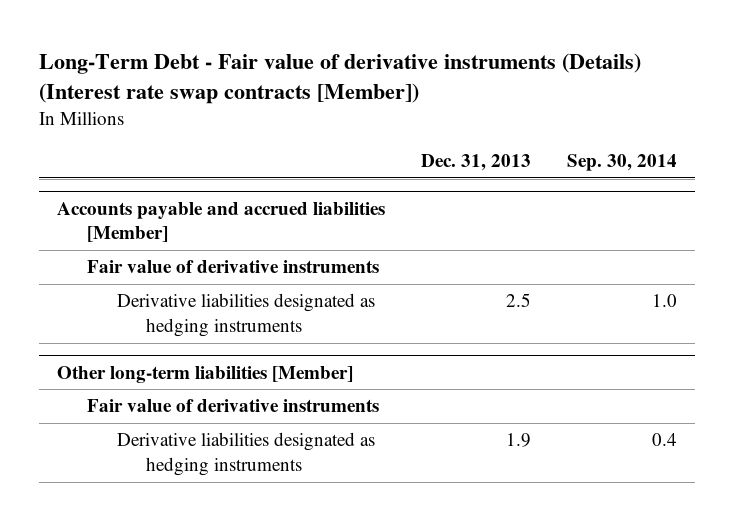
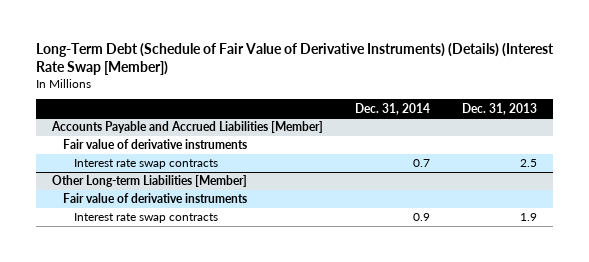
- Long-Term Debt - Fair value of derivative instruments (Details) (Interest rate swap contracts [Member])
+ Long-Term Debt (Schedule of Fair Value of Derivative Instruments) (Details) (Interest Rate Swap [Member])
- | Dec. 31, 2013 | Sep. 30, 2014
+ | Dec. 31, 2014 | Dec. 31, 2013
- Accounts payable and accrued liabilities [Member]
+ Accounts Payable and Accrued Liabilities [Member]
- Derivative liabilities designated as hedging instruments | 2.5 | 1.0
- Other long-term liabilities [Member]
+ Interest rate swap contracts | 0.7 | 2.5
+ Other Long-term Liabilities [Member]
- Derivative liabilities designated as hedging instruments | 1.9 | 0.4
+ Interest rate swap contracts | 0.9 | 1.9

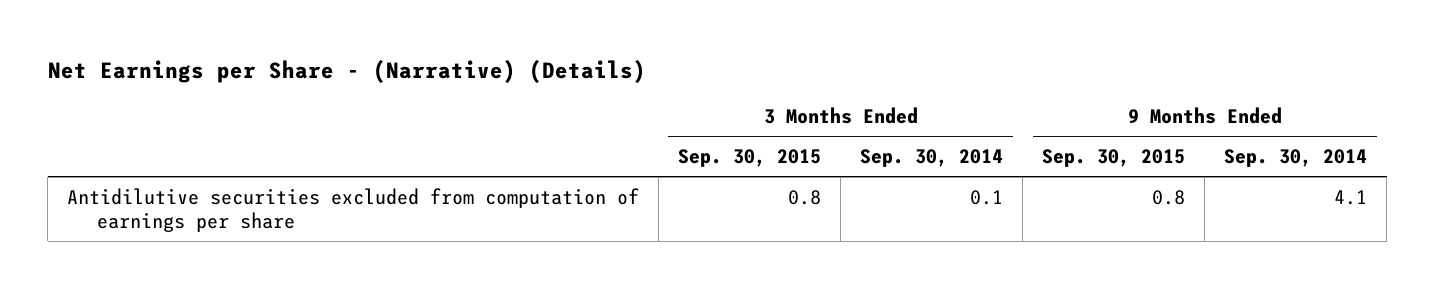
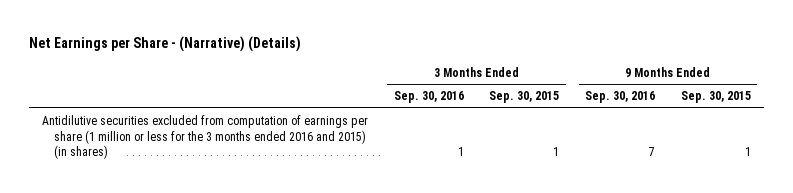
- | 3 Months Ended Sep. 30, 2015 | 3 Months Ended Sep. 30, 2014 | 9 Months Ended Sep. 30, 2015 | 9 Months Ended Sep. 30, 2014
+ | 3 Months Ended Sep. 30, 2016 | 3 Months Ended Sep. 30, 2015 | 9 Months Ended Sep. 30, 2016 | 9 Months Ended Sep. 30, 2015
- Antidilutive securities excluded from computation of earnings per share | 0.8 | 0.1 | 0.8 | 4.1
+ Antidilutive securities excluded from computation of earnings per share (1 million or less for the 3 months ended 2016 and 2015) (in shares) | 1 | 1 | 7 | 1

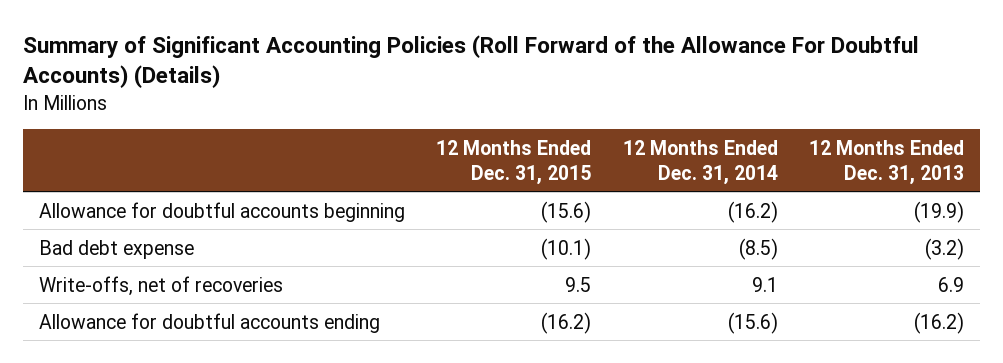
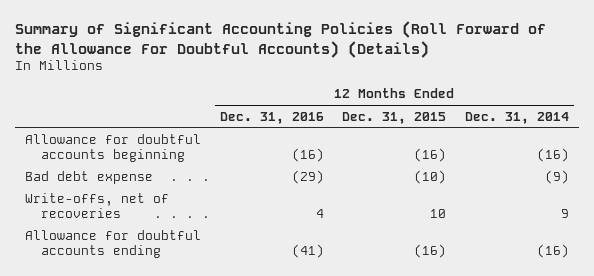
- | 12 Months Ended Dec. 31, 2015 | 12 Months Ended Dec. 31, 2014 | 12 Months Ended Dec. 31, 2013
+ | 12 Months Ended Dec. 31, 2016 | 12 Months Ended Dec. 31, 2015 | 12 Months Ended Dec. 31, 2014
- Allowance for doubtful accounts beginning | (15.6) | (16.2) | (19.9)
- Bad debt expense | (10.1) | (8.5) | (3.2)
- Write-offs, net of recoveries | 9.5 | 9.1 | 6.9
- Allowance for doubtful accounts ending | (16.2) | (15.6) | (16.2)
+ Allowance for doubtful accounts beginning | (16) | (16) | (16)
+ Bad debt expense | (29) | (10) | (9)
+ Write-offs, net of recoveries | 4 | 10 | 9
+ Allowance for doubtful accounts ending | (41) | (16) | (16)

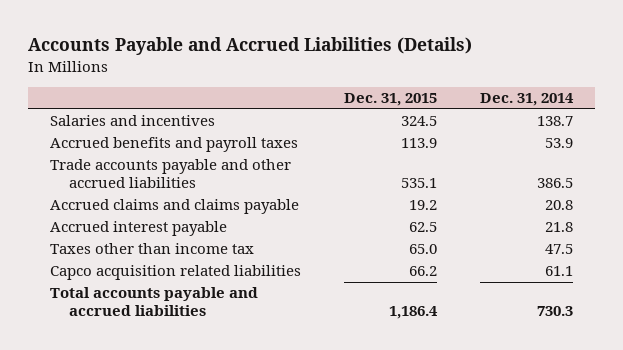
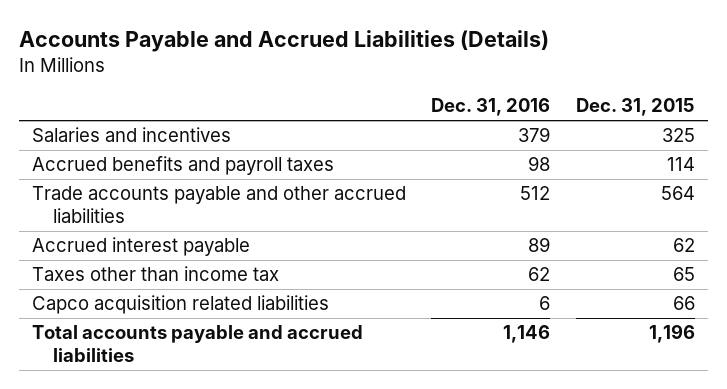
- | Dec. 31, 2015 | Dec. 31, 2014
+ | Dec. 31, 2016 | Dec. 31, 2015
- Salaries and incentives | 324.5 | 138.7
- Accrued benefits and payroll taxes | 113.9 | 53.9
- Trade accounts payable and other accrued liabilities | 535.1 | 386.5
- Accrued claims and claims payable | 19.2 | 20.8
- Accrued interest payable | 62.5 | 21.8
- Taxes other than income tax | 65.0 | 47.5
- Capco acquisition related liabilities | 66.2 | 61.1
- Total accounts payable and accrued liabilities | 1,186.4 | 730.3
+ Salaries and incentives | 379 | 325
+ Accrued benefits and payroll taxes | 98 | 114
+ Trade accounts payable and other accrued liabilities | 512 | 564
+ Accrued interest payable | 89 | 62
+ Taxes other than income tax | 62 | 65
+ Capco acquisition related liabilities | 6 | 66
+ Total accounts payable and accrued liabilities | 1,146 | 1,196

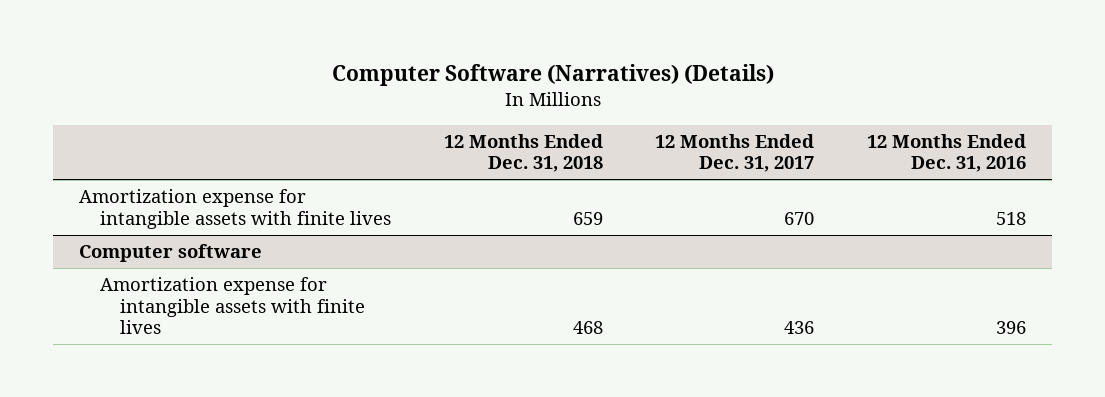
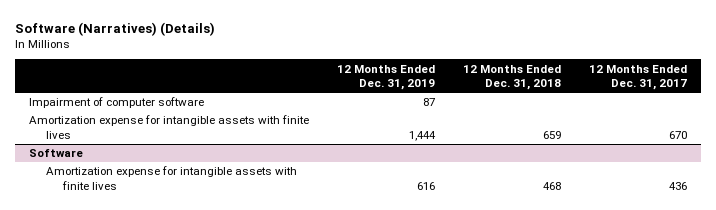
- Computer Software (Narratives) (Details)
+ Software (Narratives) (Details)
- | 12 Months Ended Dec. 31, 2018 | 12 Months Ended Dec. 31, 2017 | 12 Months Ended Dec. 31, 2016
+ | 12 Months Ended Dec. 31, 2019 | 12 Months Ended Dec. 31, 2018 | 12 Months Ended Dec. 31, 2017
+ Impairment of computer software | 87 | |
- Computer software
+ Software

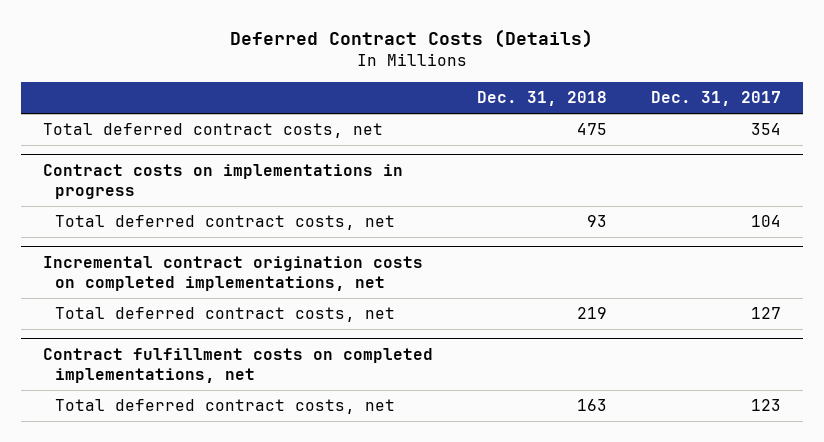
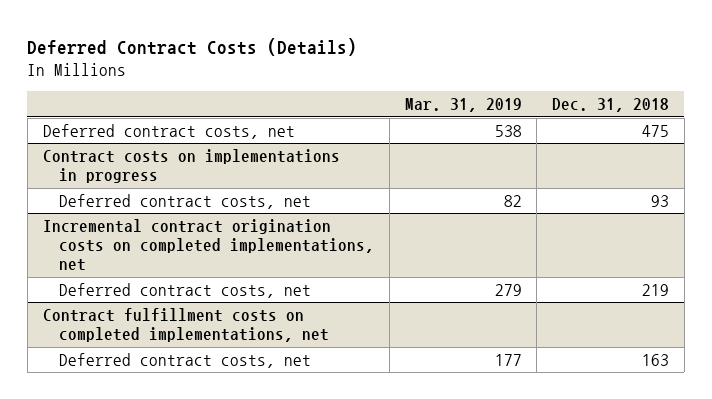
- | Dec. 31, 2018 | Dec. 31, 2017
+ | Mar. 31, 2019 | Dec. 31, 2018
- Total deferred contract costs, net | 475 | 354
+ Deferred contract costs, net | 538 | 475
@ Contract costs on implementations in progress
- Total deferred contract costs, net | 93 | 104
+ Deferred contract costs, net | 82 | 93
@ Incremental contract origination costs on completed implementations, net
- Total deferred contract costs, net | 219 | 127
+ Deferred contract costs, net | 279 | 219
@ Contract fulfillment costs on completed implementations, net
- Total deferred contract costs, net | 163 | 123
+ Deferred contract costs, net | 177 | 163

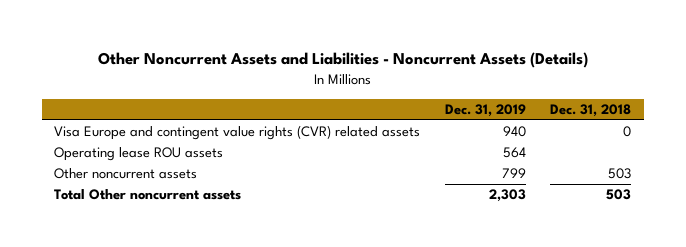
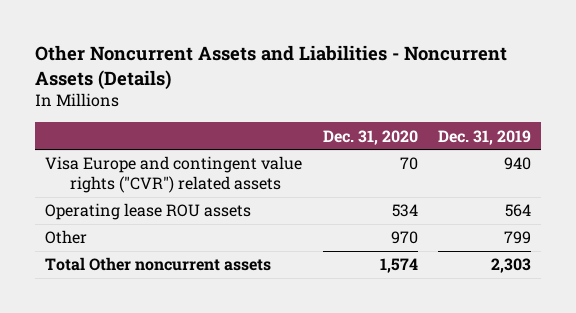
- | Dec. 31, 2019 | Dec. 31, 2018
+ | Dec. 31, 2020 | Dec. 31, 2019
- Visa Europe and contingent value rights (CVR) related assets | 940 | 0
+ Visa Europe and contingent value rights ("CVR") related assets | 70 | 940
- Other noncurrent assets | 799 | 503
+ Other | 970 | 799

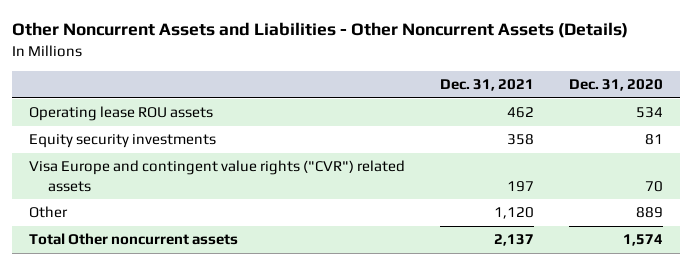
- Other Noncurrent Assets and Liabilities - Noncurrent Assets (Details)
+ Other Noncurrent Assets and Liabilities - Other Noncurrent Assets (Details)
- | Dec. 31, 2020 | Dec. 31, 2019
+ | Dec. 31, 2021 | Dec. 31, 2020
- Other | 970 | 799
+ Equity security investments | 358 | 81
moved down: Visa Europe and contingent value rights ("CVR") related assets | 197 | 70
+ Other | 1,120 | 889

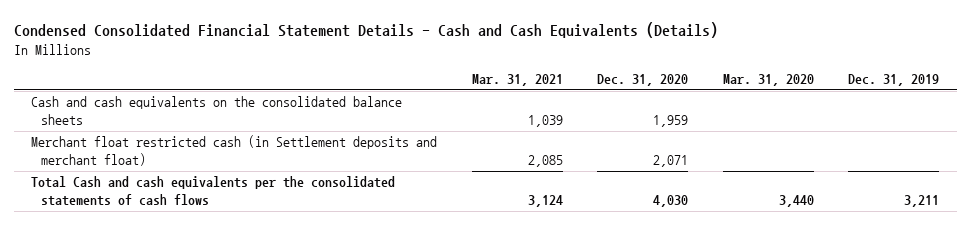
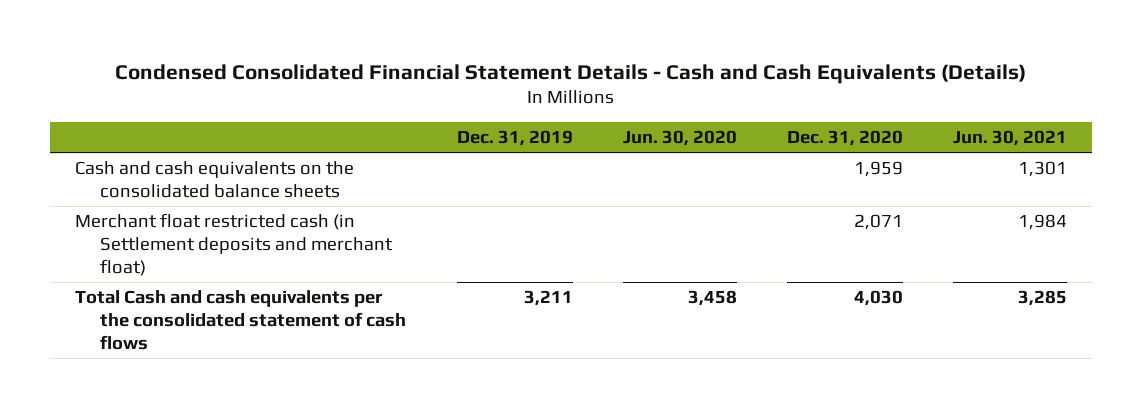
- | Mar. 31, 2021 | Dec. 31, 2020 | Mar. 31, 2020 | Dec. 31, 2019
+ | Dec. 31, 2019 | Jun. 30, 2020 | Dec. 31, 2020 | Jun. 30, 2021
- Total Cash and cash equivalents per the consolidated statements of cash flows | 3,124 | 4,030 | 3,440 | 3,211
+ Total Cash and cash equivalents per the consolidated statement of cash flows | 3,211 | 3,458 | 4,030 | 3,285

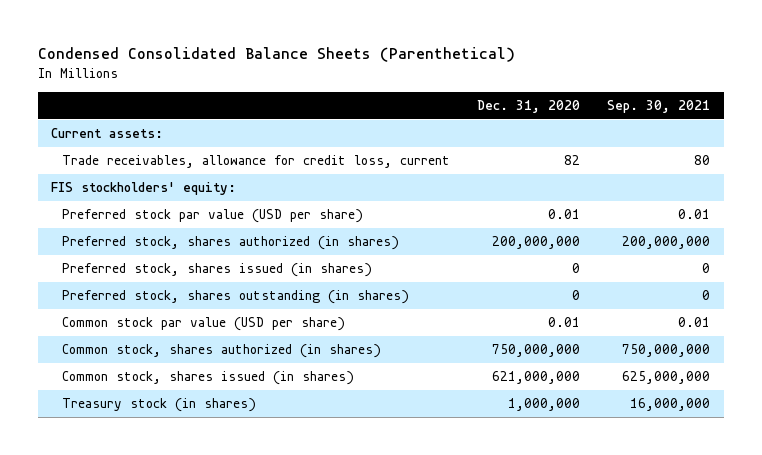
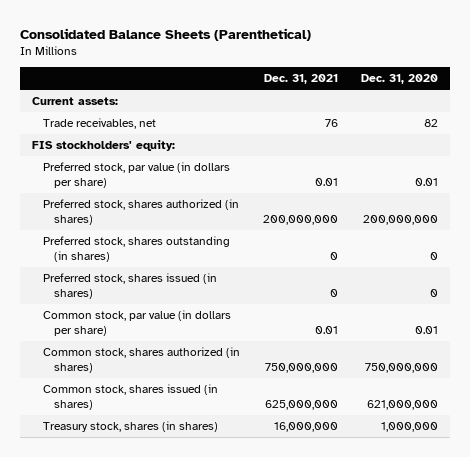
- Condensed Consolidated Balance Sheets (Parenthetical)
+ Consolidated Balance Sheets (Parenthetical)
- | Dec. 31, 2020 | Sep. 30, 2021
+ | Dec. 31, 2021 | Dec. 31, 2020
- Trade receivables, allowance for credit loss, current | 82 | 80
+ Trade receivables, net | 76 | 82
- Preferred stock par value (USD per share) | 0.01 | 0.01
+ Preferred stock, par value (in dollars per share) | 0.01 | 0.01
- Common stock par value (USD per share) | 0.01 | 0.01
moved down: Preferred stock, shares issued (in shares) | 0 | 0
+ Common stock, par value (in dollars per share) | 0.01 | 0.01
- Treasury stock (in shares) | 1,000,000 | 16,000,000
+ Treasury stock, shares (in shares) | 16,000,000 | 1,000,000

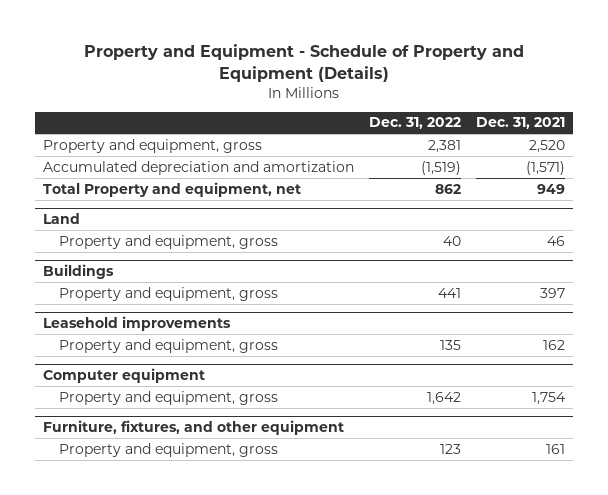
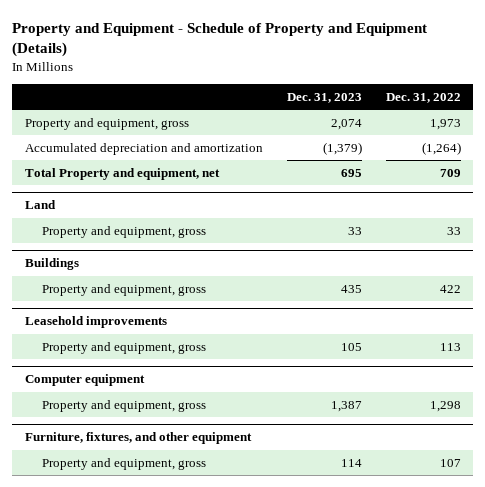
- | Dec. 31, 2022 | Dec. 31, 2021
+ | Dec. 31, 2023 | Dec. 31, 2022
- Property and equipment, gross | 2,381 | 2,520
- Accumulated depreciation and amortization | (1,519) | (1,571)
- Total Property and equipment, net | 862 | 949
+ Property and equipment, gross | 2,074 | 1,973
+ Accumulated depreciation and amortization | (1,379) | (1,264)
+ Total Property and equipment, net | 695 | 709
@ Land
- Property and equipment, gross | 40 | 46
+ Property and equipment, gross | 33 | 33
@ Buildings
- Property and equipment, gross | 441 | 397
+ Property and equipment, gross | 435 | 422
@ Leasehold improvements
- Property and equipment, gross | 135 | 162
+ Property and equipment, gross | 105 | 113
@ Computer equipment
- Property and equipment, gross | 1,642 | 1,754
+ Property and equipment, gross | 1,387 | 1,298
@ Furniture, fixtures, and other equipment
- Property and equipment, gross | 123 | 161
+ Property and equipment, gross | 114 | 107

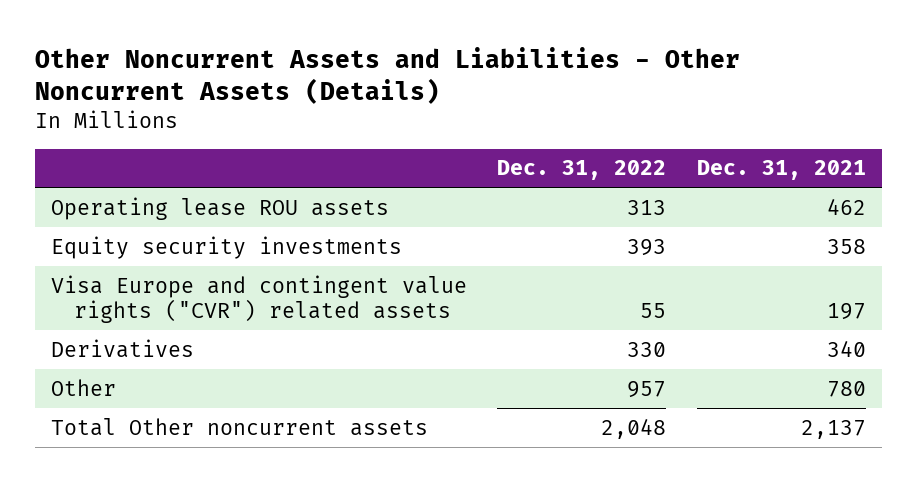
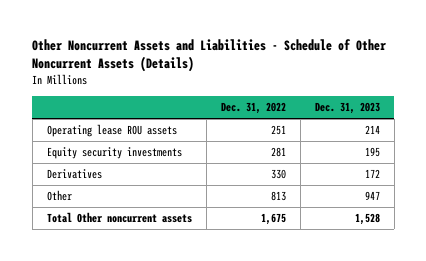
- Other Noncurrent Assets and Liabilities - Other Noncurrent Assets (Details)
+ Other Noncurrent Assets and Liabilities - Schedule of Other Noncurrent Assets (Details)
- | Dec. 31, 2022 | Dec. 31, 2021
+ | Dec. 31, 2022 | Dec. 31, 2023
- Operating lease ROU assets | 313 | 462
- Equity security investments | 393 | 358
- Visa Europe and contingent value rights ("CVR") related assets | 55 | 197
+ Operating lease ROU assets | 251 | 214
+ Equity security investments | 281 | 195
- Other | 957 | 780
- Total Other noncurrent assets | 2,048 | 2,137
+ Other | 813 | 947
+ Total Other noncurrent assets | 1,675 | 1,528

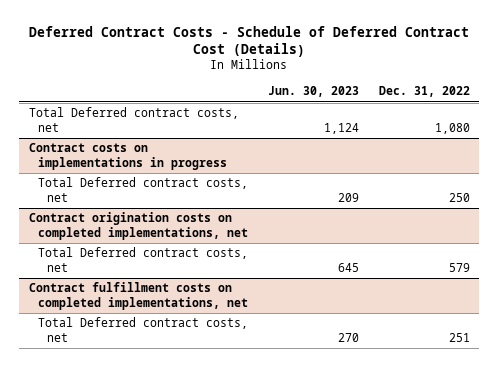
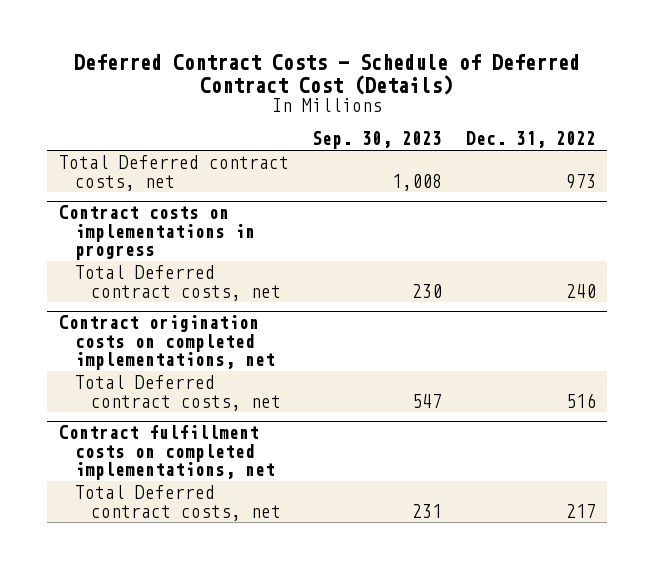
- | Jun. 30, 2023 | Dec. 31, 2022
+ | Sep. 30, 2023 | Dec. 31, 2022
- Total Deferred contract costs, net | 1,124 | 1,080
+ Total Deferred contract costs, net | 1,008 | 973
@ Contract costs on implementations in progress
- Total Deferred contract costs, net | 209 | 250
+ Total Deferred contract costs, net | 230 | 240
@ Contract origination costs on completed implementations, net
- Total Deferred contract costs, net | 645 | 579
+ Total Deferred contract costs, net | 547 | 516
@ Contract fulfillment costs on completed implementations, net
- Total Deferred contract costs, net | 270 | 251
+ Total Deferred contract costs, net | 231 | 217

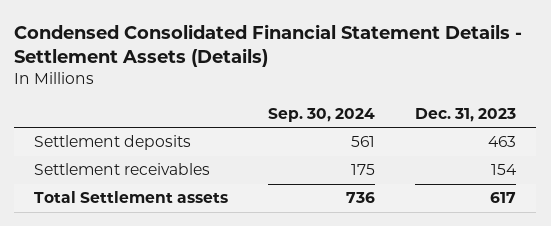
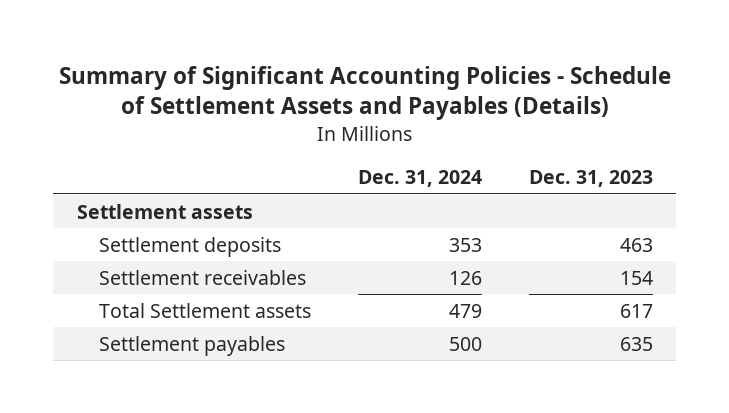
- Condensed Consolidated Financial Statement Details - Settlement Assets (Details)
+ Summary of Significant Accounting Policies - Schedule of Settlement Assets and Payables (Details)
- | Sep. 30, 2024 | Dec. 31, 2023
+ | Dec. 31, 2024 | Dec. 31, 2023
+ Settlement assets
+ Settlement payables | 500 | 635

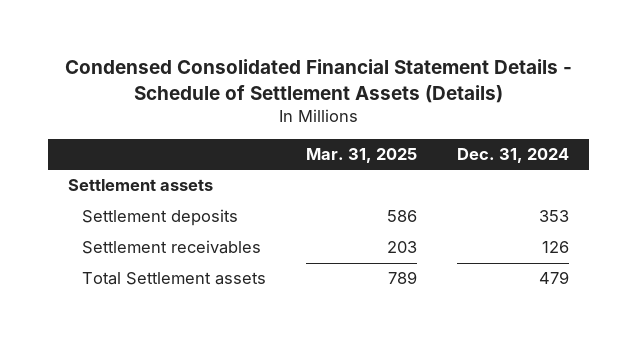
- Summary of Significant Accounting Policies - Schedule of Settlement Assets and Payables (Details)
+ Condensed Consolidated Financial Statement Details - Schedule of Settlement Assets (Details)
- | Dec. 31, 2024 | Dec. 31, 2023
+ | Mar. 31, 2025 | Dec. 31, 2024
- Settlement payables | 500 | 635

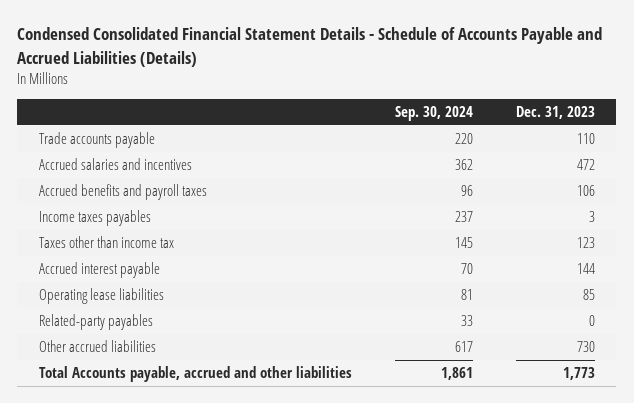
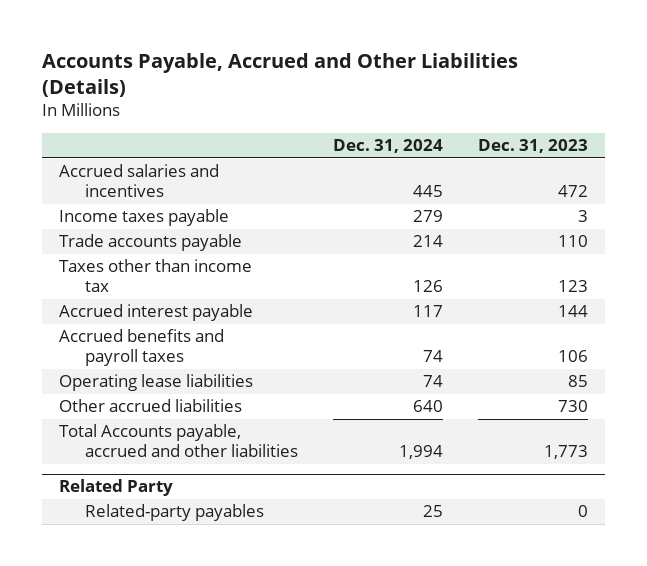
- Condensed Consolidated Financial Statement Details - Schedule of Accounts Payable and Accrued Liabilities (Details)
+ Accounts Payable, Accrued and Other Liabilities (Details)
- | Sep. 30, 2024 | Dec. 31, 2023
+ | Dec. 31, 2024 | Dec. 31, 2023
- Income taxes payables | 237 | 3
+ Income taxes payable | 279 | 3
moved down: Trade accounts payable | 214 | 110
moved down: Accrued benefits and payroll taxes | 74 | 106
- Related-party payables | 33 | 0
+ Related Party
+ Related-party payables | 25 | 0

